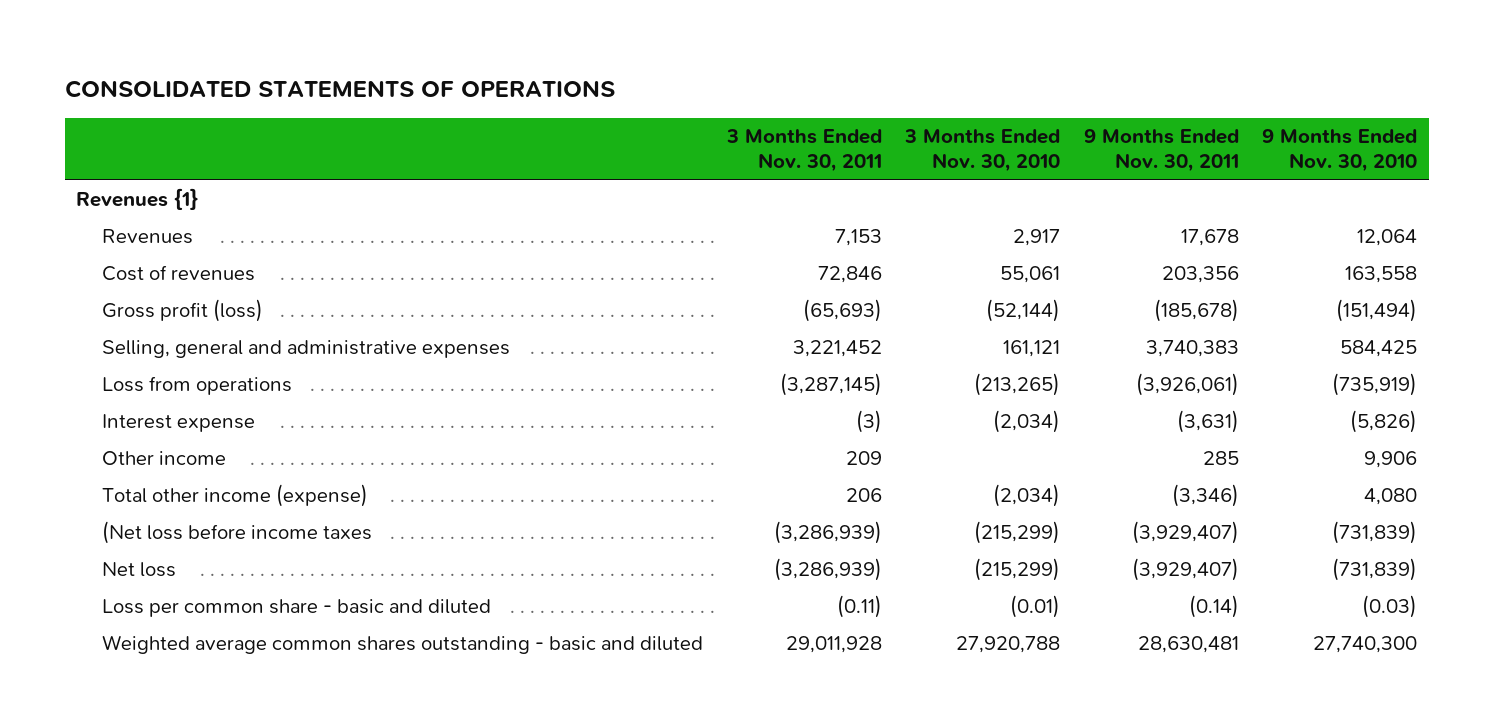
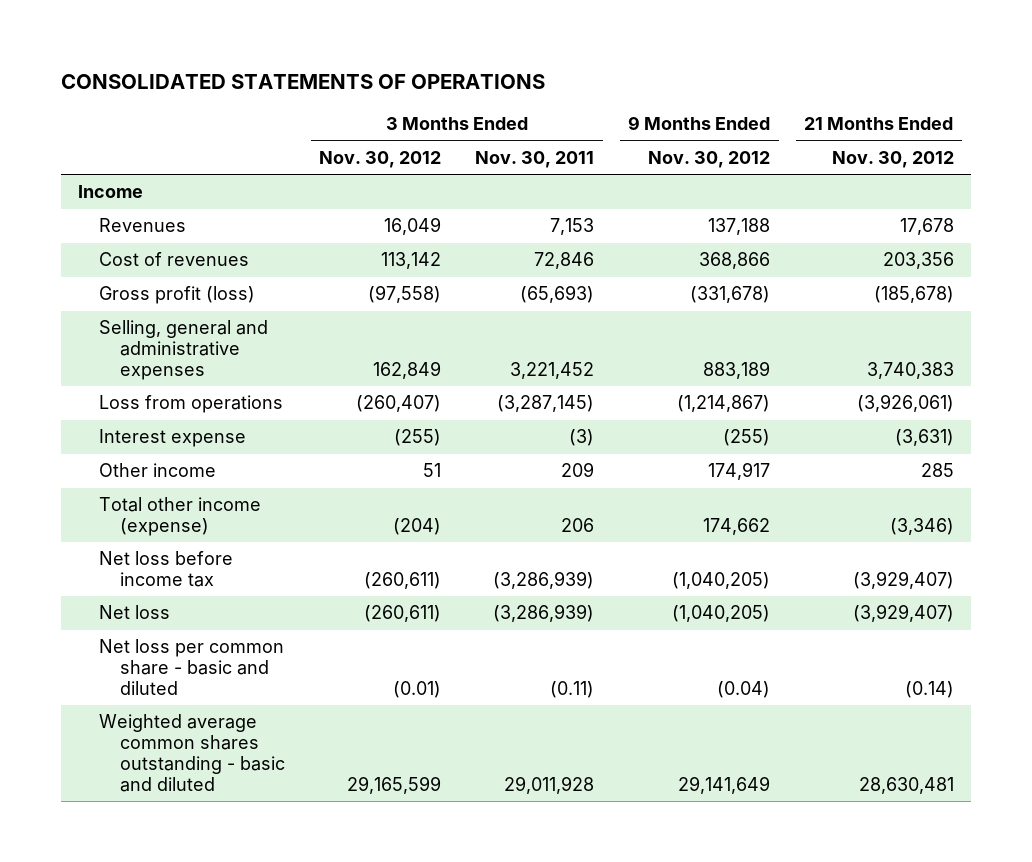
- | 3 Months Ended Nov. 30, 2011 | 3 Months Ended Nov. 30, 2010 | 9 Months Ended Nov. 30, 2011 | 9 Months Ended Nov. 30, 2010
+ | 3 Months Ended Nov. 30, 2012 | 3 Months Ended Nov. 30, 2011 | 9 Months Ended Nov. 30, 2012 | 21 Months Ended Nov. 30, 2012
- Revenues {1}
+ Income
- (Net loss before income taxes | (3,286,939) | (215,299) | (3,929,407) | (731,839)
+ Net loss before income tax | (260,611) | (3,286,939) | (1,040,205) | (3,929,407)
- Loss per common share - basic and diluted | (0.11) | (0.01) | (0.14) | (0.03)
+ Net loss per common share - basic and diluted | (0.01) | (0.11) | (0.04) | (0.14)

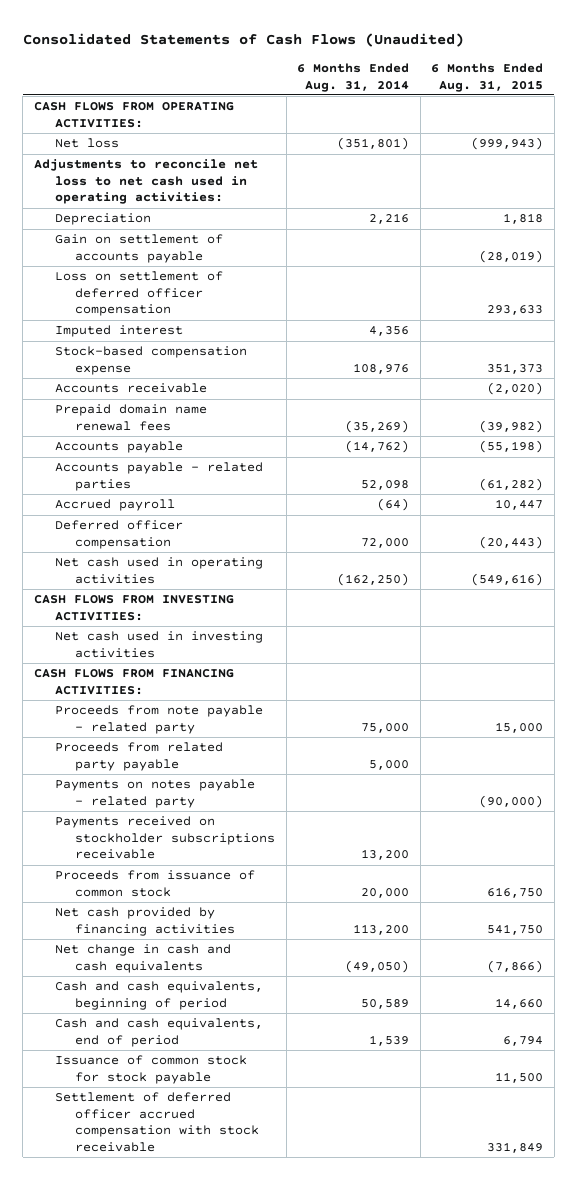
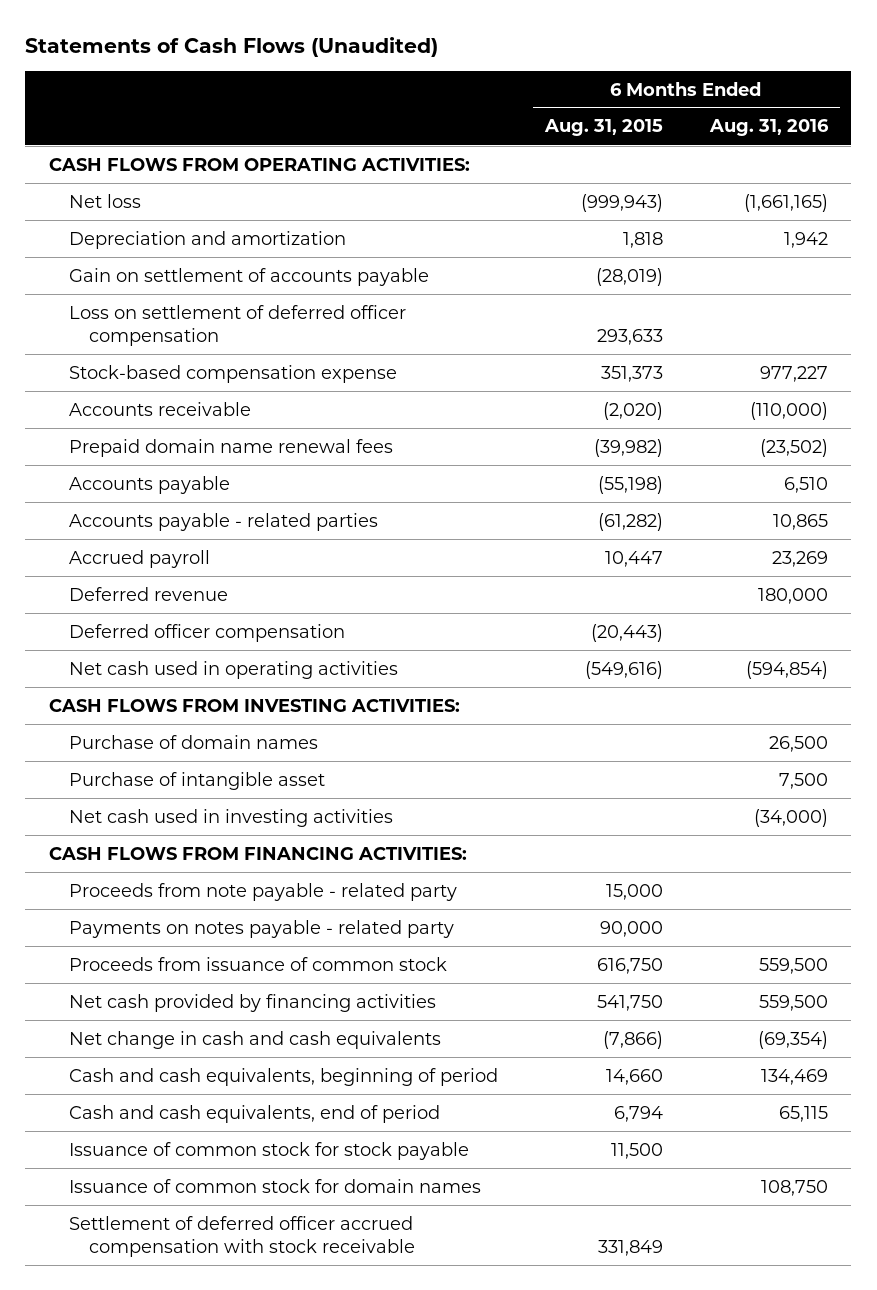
- Consolidated Statements of Cash Flows (Unaudited)
+ Statements of Cash Flows (Unaudited)
- | 6 Months Ended Aug. 31, 2014 | 6 Months Ended Aug. 31, 2015
+ | 6 Months Ended Aug. 31, 2015 | 6 Months Ended Aug. 31, 2016
- Adjustments to reconcile net loss to net cash used in operating activities:
- Depreciation | 2,216 | 1,818
+ Depreciation and amortization | 1,818 | 1,942
- Imputed interest | 4,356 |
+ Deferred revenue | | 180,000
+ Purchase of domain names | | 26,500
+ Purchase of intangible asset | | 7,500
- Proceeds from related party payable | 5,000 |
- Payments on notes payable - related party | | (90,000)
- Payments received on stockholder subscriptions receivable | 13,200 |
+ Payments on notes payable - related party | 90,000 |
+ Issuance of common stock for domain names | | 108,750

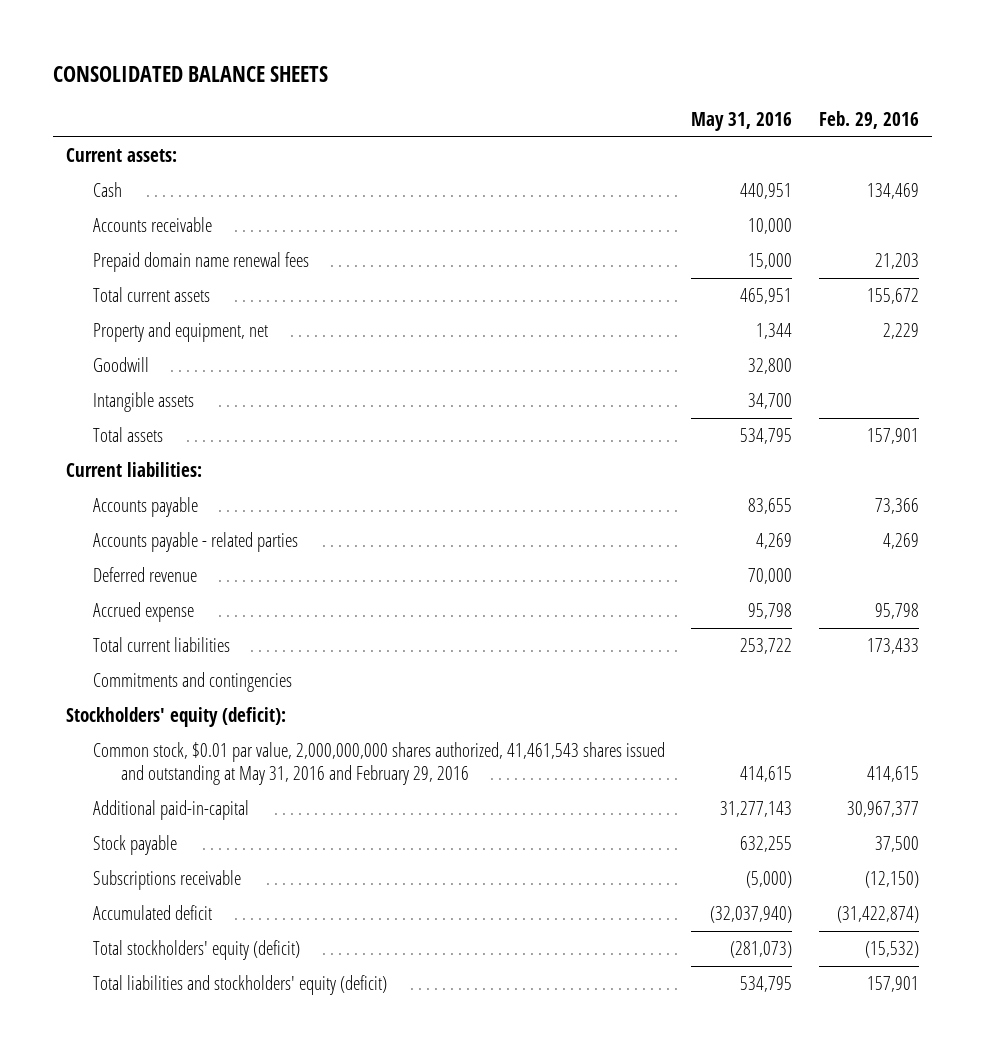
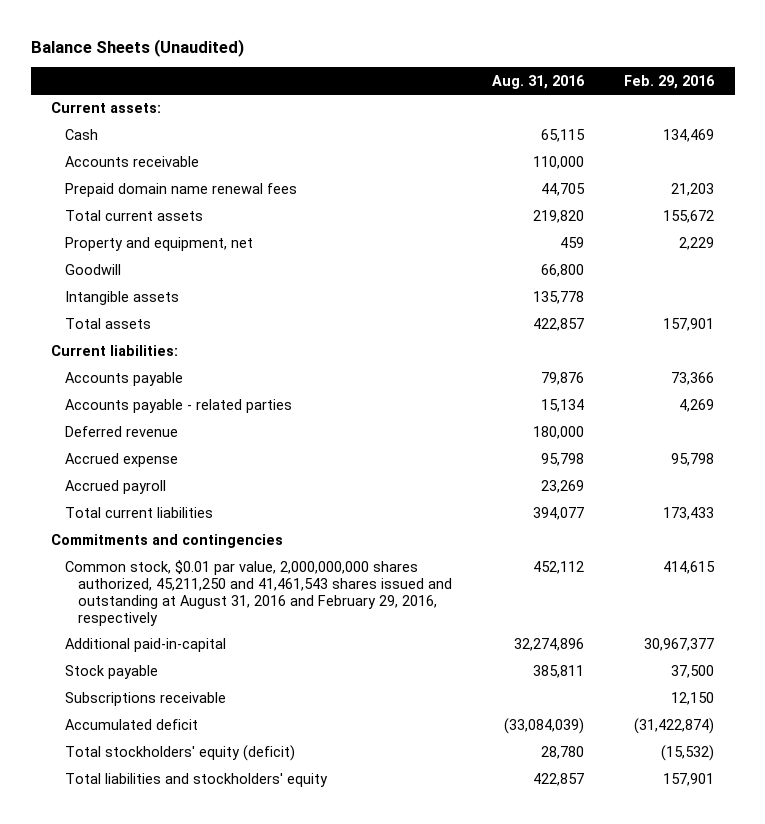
- CONSOLIDATED BALANCE SHEETS
+ Balance Sheets (Unaudited)
- | May 31, 2016 | Feb. 29, 2016
+ | Aug. 31, 2016 | Feb. 29, 2016
+ Accrued payroll | 23,269 |
- Stockholders' equity (deficit):
- Common stock, $0.01 par value, 2,000,000,000 shares authorized, 41,461,543 shares issued and outstanding at May 31, 2016 and February 29, 2016 | 414,615 | 414,615
+ Common stock, $0.01 par value, 2,000,000,000 shares authorized, 45,211,250 and 41,461,543 shares issued and outstanding at August 31, 2016 and February 29, 2016, respectively | 452,112 | 414,615
- Subscriptions receivable | (5,000) | (12,150)
+ Subscriptions receivable | | 12,150
- Total liabilities and stockholders' equity (deficit) | 534,795 | 157,901
+ Total liabilities and stockholders' equity | 422,857 | 157,901

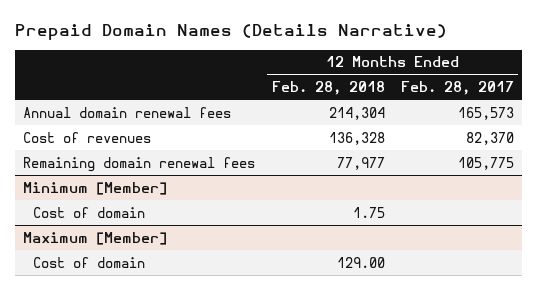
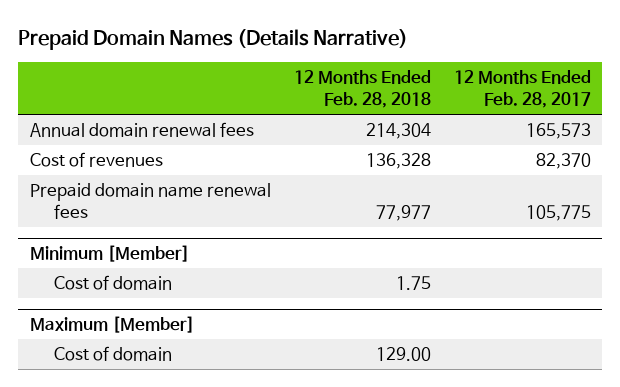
- Remaining domain renewal fees | 77,977 | 105,775
+ Prepaid domain name renewal fees | 77,977 | 105,775

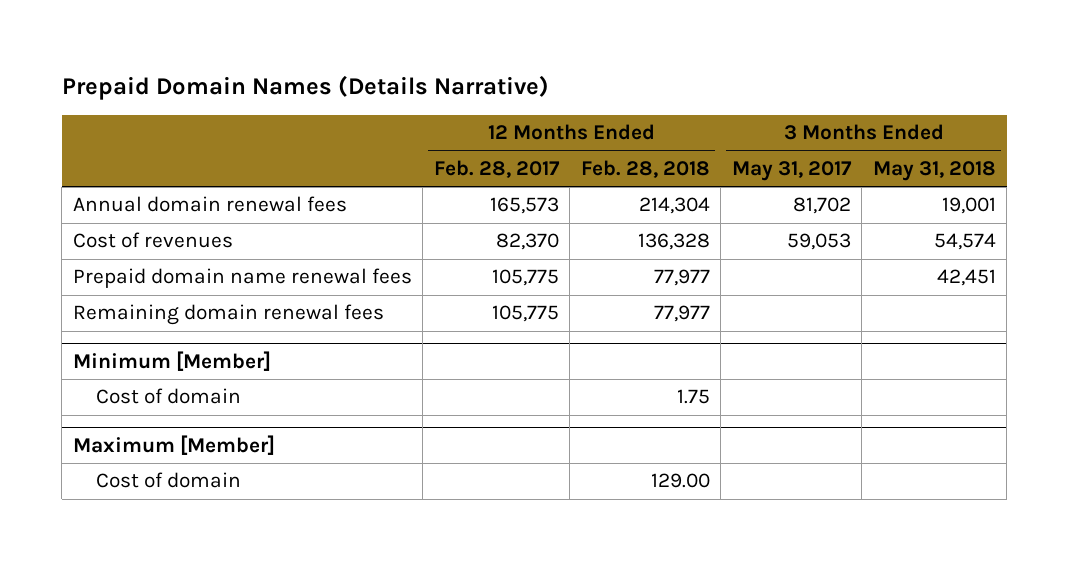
- | 12 Months Ended Feb. 28, 2018 | 12 Months Ended Feb. 28, 2017
+ | 12 Months Ended Feb. 28, 2017 | 12 Months Ended Feb. 28, 2018 | 3 Months Ended May 31, 2017 | 3 Months Ended May 31, 2018
+ Remaining domain renewal fees | 105,775 | 77,977 | |

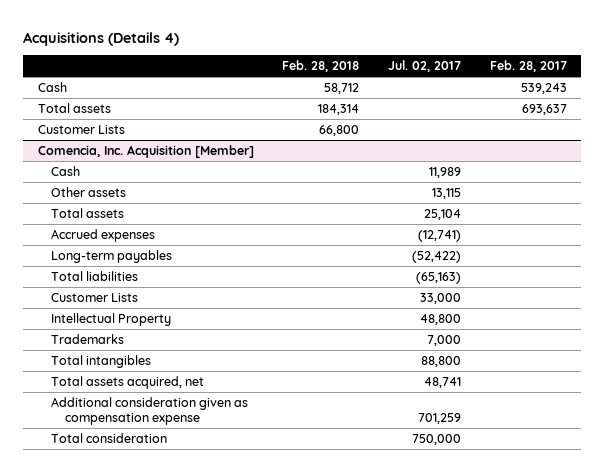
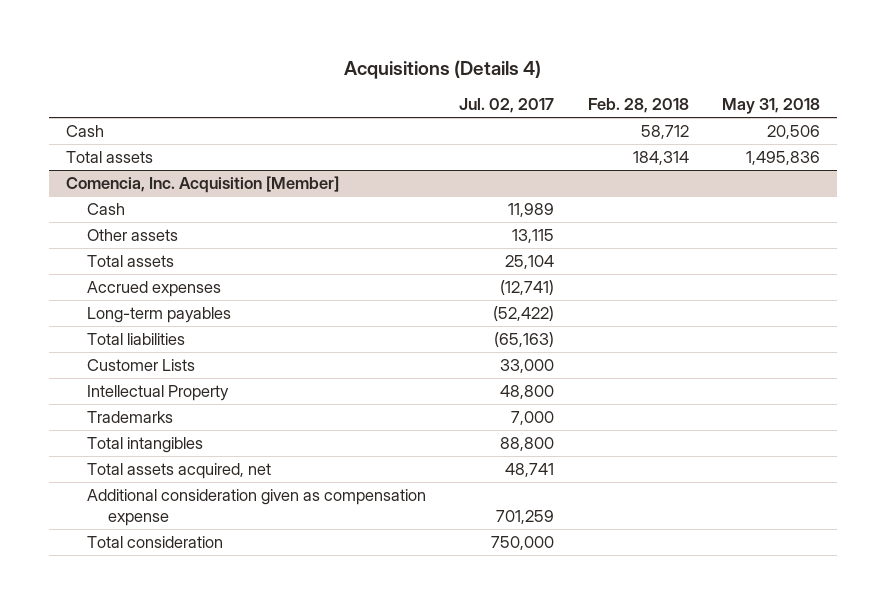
- | Feb. 28, 2018 | Jul. 02, 2017 | Feb. 28, 2017
+ | Jul. 02, 2017 | Feb. 28, 2018 | May 31, 2018
- Customer Lists | 66,800 | |

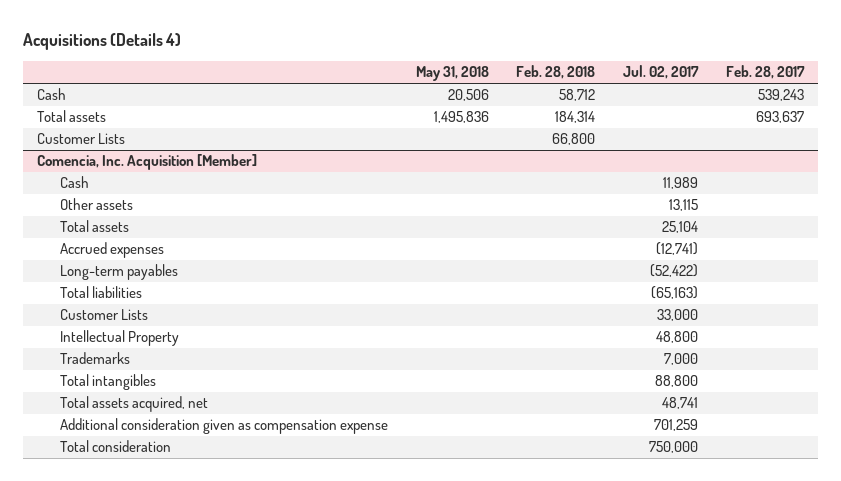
- | Jul. 02, 2017 | Feb. 28, 2018 | May 31, 2018
+ | May 31, 2018 | Feb. 28, 2018 | Jul. 02, 2017 | Feb. 28, 2017
+ Customer Lists | | 66,800 | |

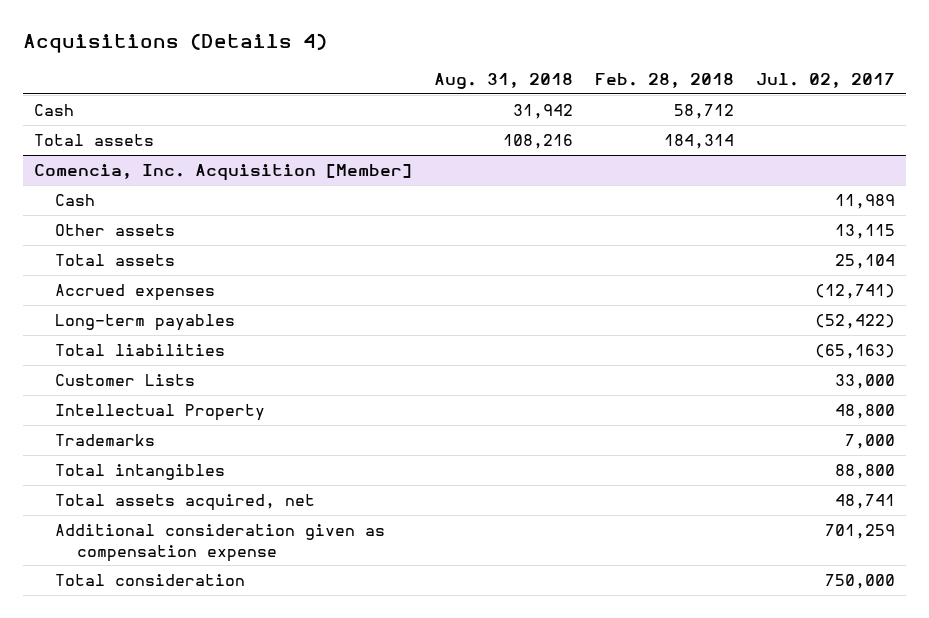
- | May 31, 2018 | Feb. 28, 2018 | Jul. 02, 2017 | Feb. 28, 2017
+ | Aug. 31, 2018 | Feb. 28, 2018 | Jul. 02, 2017
- Customer Lists | | 66,800 | |

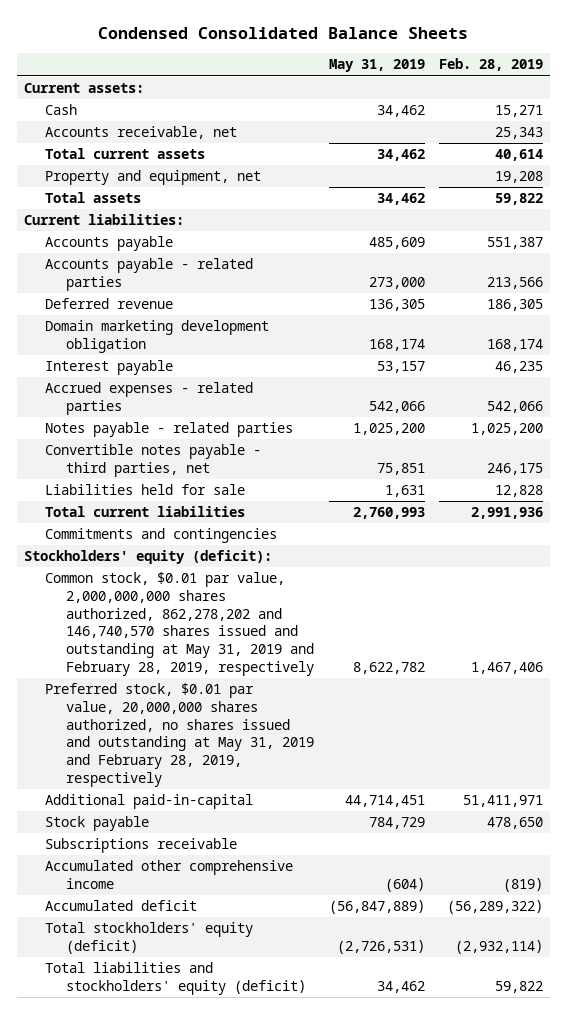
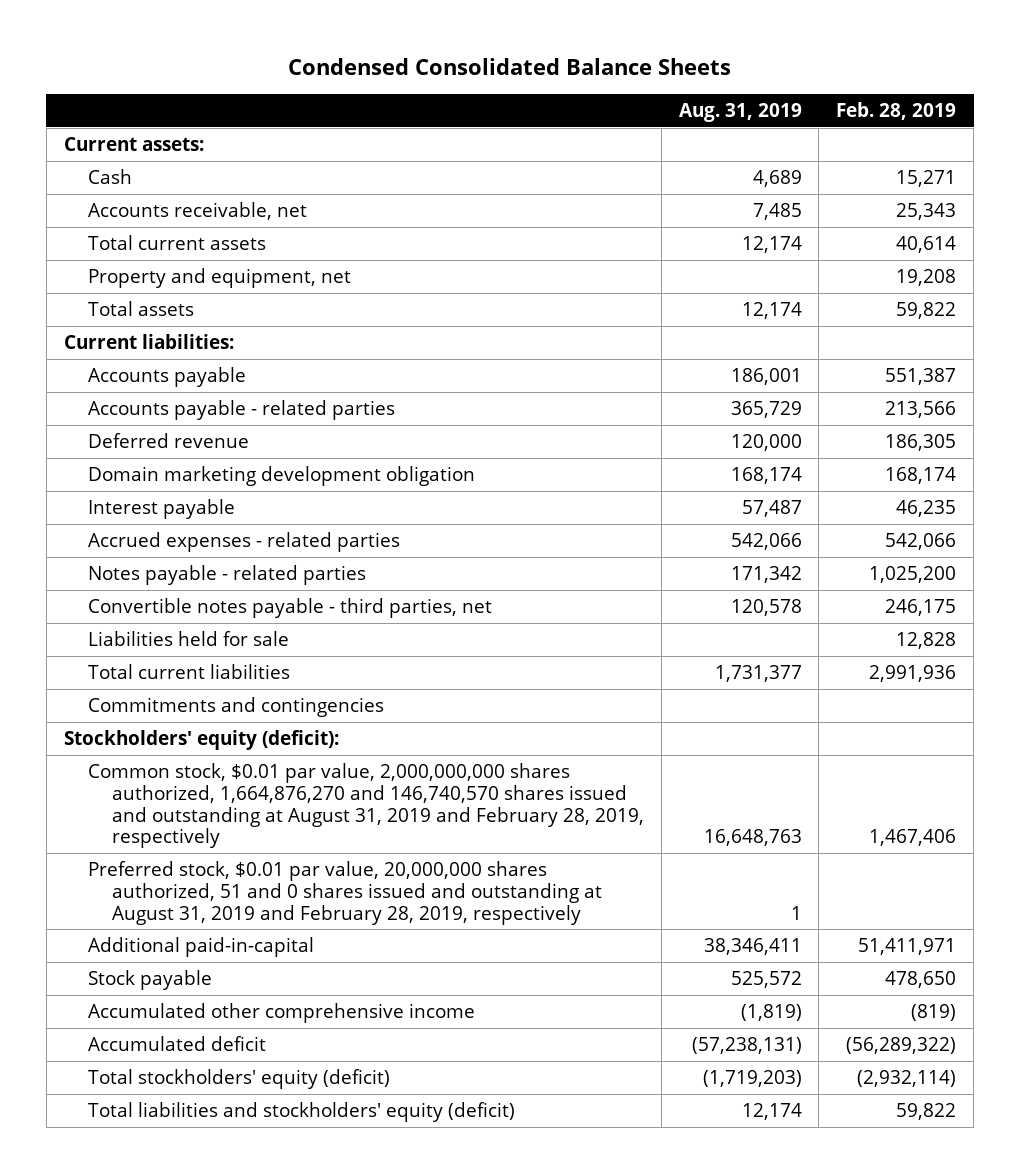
- | May 31, 2019 | Feb. 28, 2019
+ | Aug. 31, 2019 | Feb. 28, 2019
- Common stock, $0.01 par value, 2,000,000,000 shares authorized, 862,278,202 and 146,740,570 shares issued and outstanding at May 31, 2019 and February 28, 2019, respectively | 8,622,782 | 1,467,406
- Preferred stock, $0.01 par value, 20,000,000 shares authorized, no shares issued and outstanding at May 31, 2019 and February 28, 2019, respectively
+ Common stock, $0.01 par value, 2,000,000,000 shares authorized, 1,664,876,270 and 146,740,570 shares issued and outstanding at August 31, 2019 and February 28, 2019, respectively | 16,648,763 | 1,467,406
+ Preferred stock, $0.01 par value, 20,000,000 shares authorized, 51 and 0 shares issued and outstanding at August 31, 2019 and February 28, 2019, respectively | 1 |
- Subscriptions receivable

